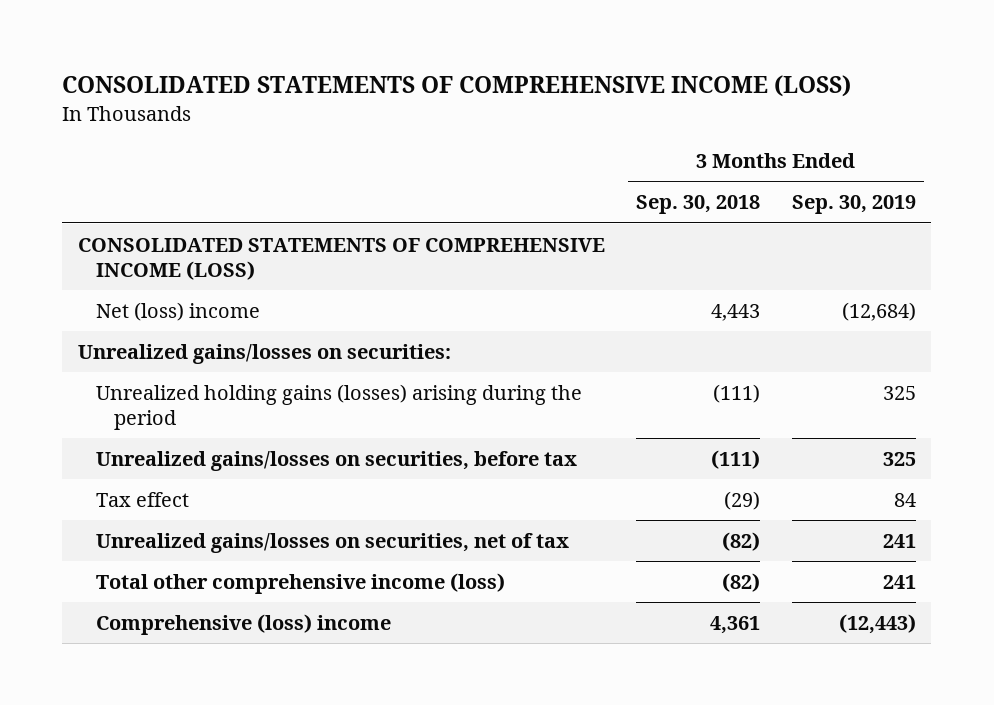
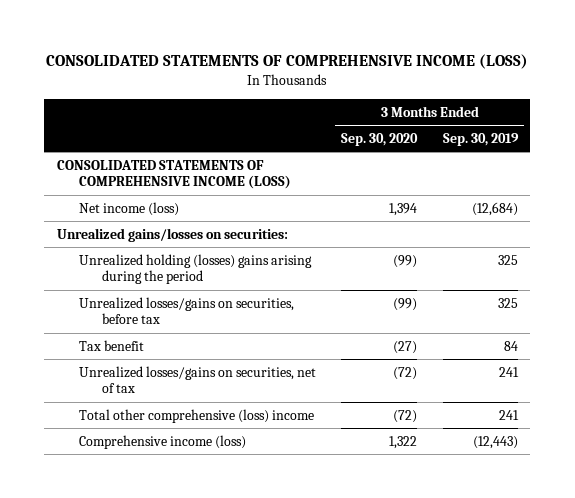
- | 3 Months Ended Sep. 30, 2018 | 3 Months Ended Sep. 30, 2019
+ | 3 Months Ended Sep. 30, 2020 | 3 Months Ended Sep. 30, 2019
- Net (loss) income | 4,443 | (12,684)
+ Net income (loss) | 1,394 | (12,684)
- Unrealized holding gains (losses) arising during the period | (111) | 325
- Unrealized gains/losses on securities, before tax | (111) | 325
- Tax effect | (29) | 84
- Unrealized gains/losses on securities, net of tax | (82) | 241
- Total other comprehensive income (loss) | (82) | 241
- Comprehensive (loss) income | 4,361 | (12,443)
+ Unrealized holding (losses) gains arising during the period | (99) | 325
+ Unrealized losses/gains on securities, before tax | (99) | 325
+ Tax benefit | (27) | 84
+ Unrealized losses/gains on securities, net of tax | (72) | 241
+ Total other comprehensive (loss) income | (72) | 241
+ Comprehensive income (loss) | 1,322 | (12,443)

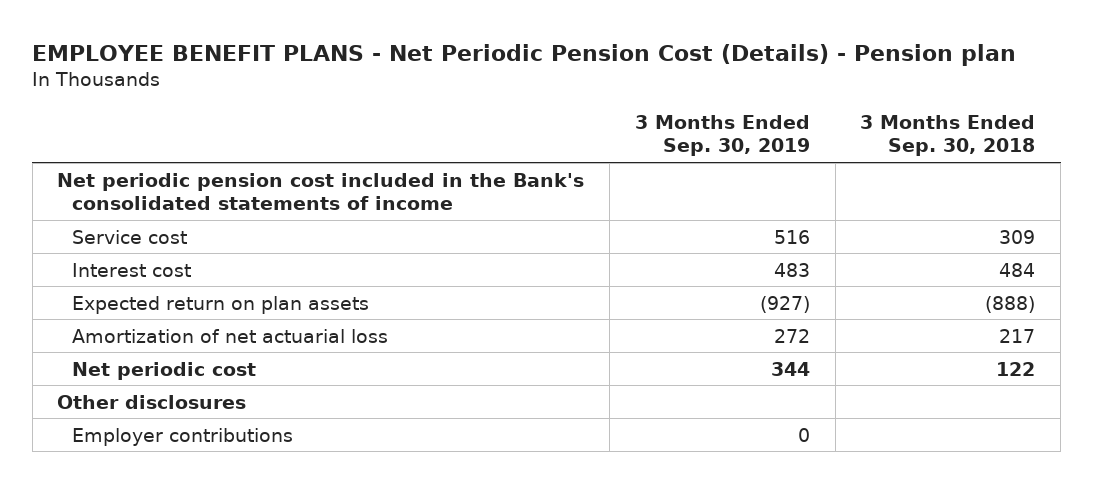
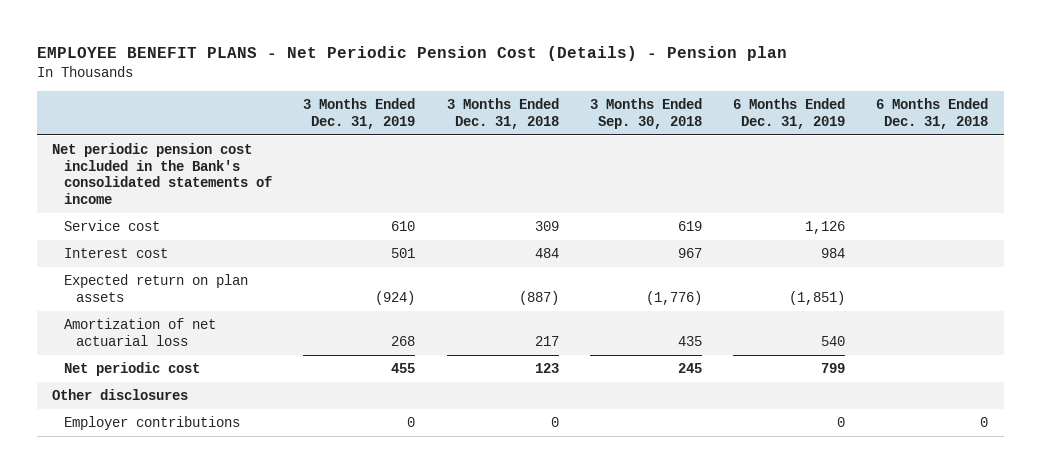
- | 3 Months Ended Sep. 30, 2019 | 3 Months Ended Sep. 30, 2018
+ | 3 Months Ended Dec. 31, 2019 | 3 Months Ended Dec. 31, 2018 | 3 Months Ended Sep. 30, 2018 | 6 Months Ended Dec. 31, 2019 | 6 Months Ended Dec. 31, 2018
- Service cost | 516 | 309
- Interest cost | 483 | 484
- Expected return on plan assets | (927) | (888)
- Amortization of net actuarial loss | 272 | 217
- Net periodic cost | 344 | 122
+ Service cost | 610 | 309 | 619 | 1,126 |
+ Interest cost | 501 | 484 | 967 | 984 |
+ Expected return on plan assets | (924) | (887) | (1,776) | (1,851) |
+ Amortization of net actuarial loss | 268 | 217 | 435 | 540 |
+ Net periodic cost | 455 | 123 | 245 | 799 |

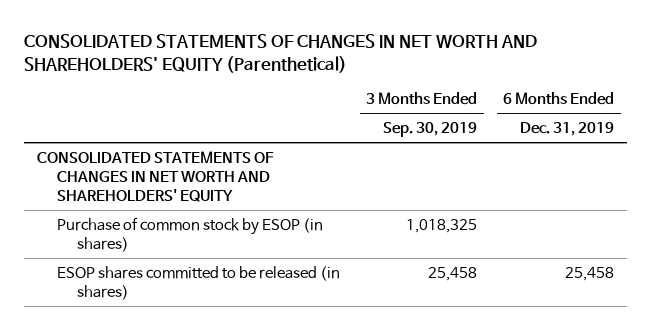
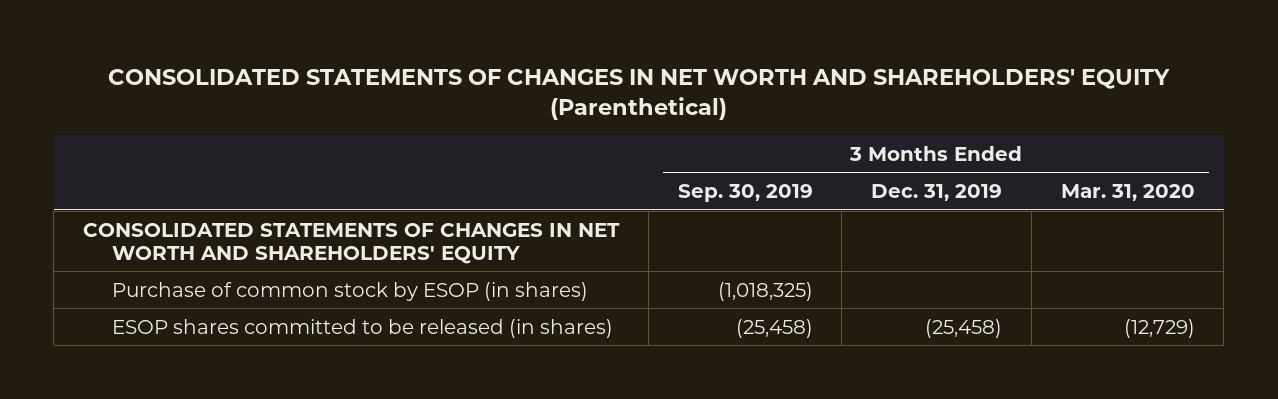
- | 3 Months Ended Sep. 30, 2019 | 6 Months Ended Dec. 31, 2019
+ | 3 Months Ended Sep. 30, 2019 | 3 Months Ended Dec. 31, 2019 | 3 Months Ended Mar. 31, 2020
- Purchase of common stock by ESOP (in shares) | 1,018,325 |
- ESOP shares committed to be released (in shares) | 25,458 | 25,458
+ Purchase of common stock by ESOP (in shares) | (1,018,325) | |
+ ESOP shares committed to be released (in shares) | (25,458) | (25,458) | (12,729)

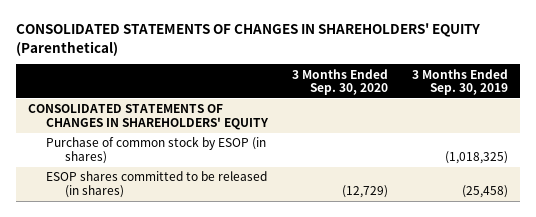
- CONSOLIDATED STATEMENTS OF CHANGES IN NET WORTH AND SHAREHOLDERS' EQUITY (Parenthetical)
+ CONSOLIDATED STATEMENTS OF CHANGES IN SHAREHOLDERS' EQUITY (Parenthetical)
- | 3 Months Ended Sep. 30, 2019 | 3 Months Ended Dec. 31, 2019 | 3 Months Ended Mar. 31, 2020
+ | 3 Months Ended Sep. 30, 2020 | 3 Months Ended Sep. 30, 2019
- CONSOLIDATED STATEMENTS OF CHANGES IN NET WORTH AND SHAREHOLDERS' EQUITY
+ CONSOLIDATED STATEMENTS OF CHANGES IN SHAREHOLDERS' EQUITY

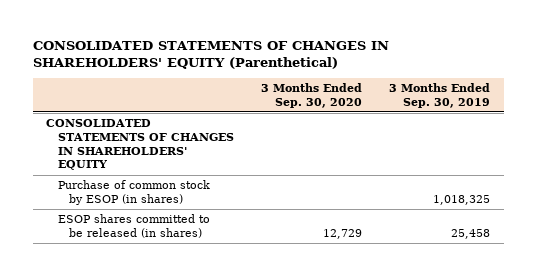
- Purchase of common stock by ESOP (in shares) | | (1,018,325)
- ESOP shares committed to be released (in shares) | (12,729) | (25,458)
+ Purchase of common stock by ESOP (in shares) | | 1,018,325
+ ESOP shares committed to be released (in shares) | 12,729 | 25,458

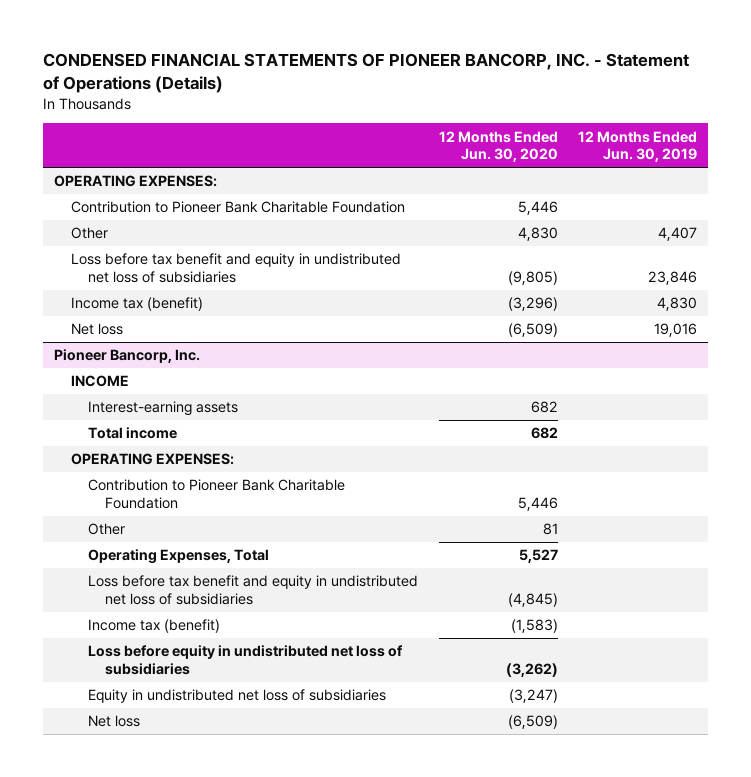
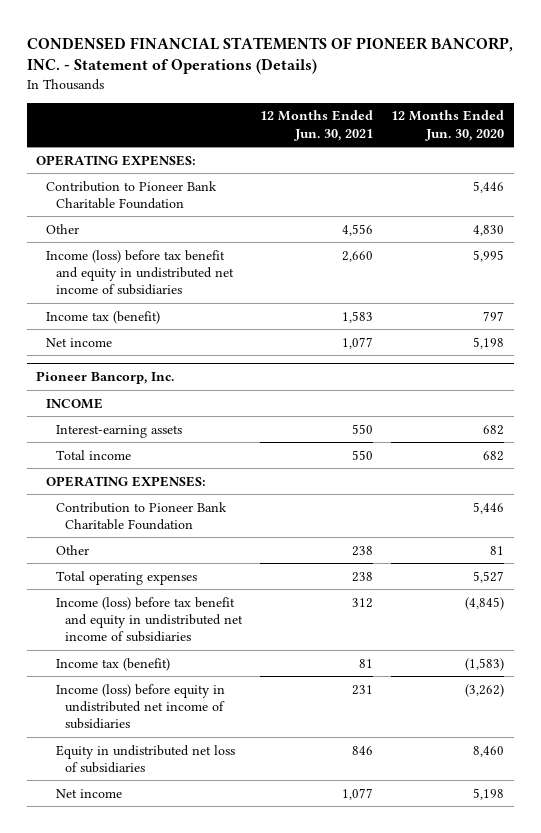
- | 12 Months Ended Jun. 30, 2020 | 12 Months Ended Jun. 30, 2019
+ | 12 Months Ended Jun. 30, 2021 | 12 Months Ended Jun. 30, 2020
- Loss before tax benefit and equity in undistributed net loss of subsidiaries | (9,805) | 23,846
- Income tax (benefit) | (3,296) | 4,830
- Net loss | (6,509) | 19,016
+ Income (loss) before tax benefit and equity in undistributed net income of subsidiaries | 2,660 | 5,995
+ Income tax (benefit) | 1,583 | 797
+ Net income | 1,077 | 5,198
@ Pioneer Bancorp, Inc.
- Operating Expenses, Total | 5,527 |
- Loss before tax benefit and equity in undistributed net loss of subsidiaries | (4,845) |
+ Total operating expenses | 238 | 5,527
+ Income (loss) before tax benefit and equity in undistributed net income of subsidiaries | 312 | (4,845)
- Loss before equity in undistributed net loss of subsidiaries | (3,262) |
- Equity in undistributed net loss of subsidiaries | (3,247) |
- Net loss | (6,509) |
+ Income (loss) before equity in undistributed net income of subsidiaries | 231 | (3,262)
+ Equity in undistributed net loss of subsidiaries | 846 | 8,460
+ Net income | 1,077 | 5,198

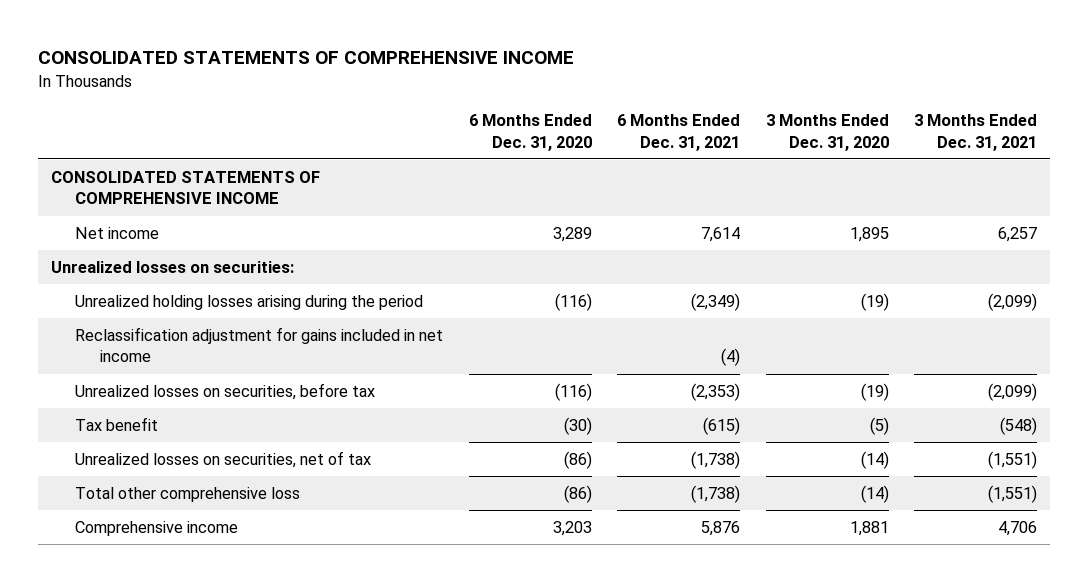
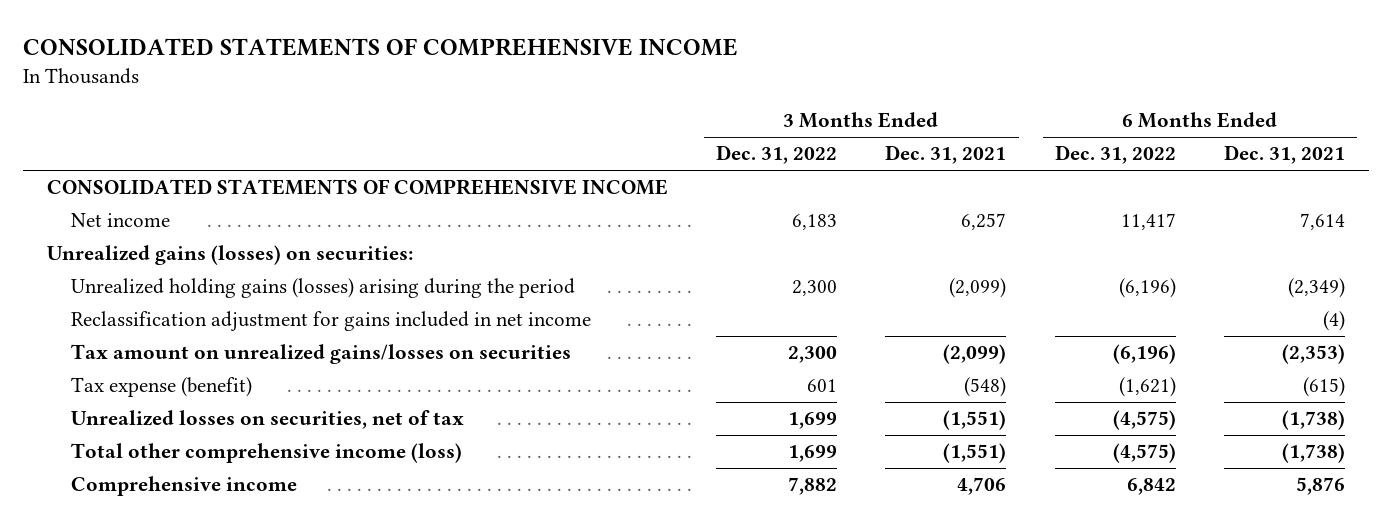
- | 6 Months Ended Dec. 31, 2020 | 6 Months Ended Dec. 31, 2021 | 3 Months Ended Dec. 31, 2020 | 3 Months Ended Dec. 31, 2021
+ | 3 Months Ended Dec. 31, 2022 | 3 Months Ended Dec. 31, 2021 | 6 Months Ended Dec. 31, 2022 | 6 Months Ended Dec. 31, 2021
- Unrealized losses on securities:
- Unrealized holding losses arising during the period | (116) | (2,349) | (19) | (2,099)
+ Unrealized gains (losses) on securities:
+ Unrealized holding gains (losses) arising during the period | 2,300 | (2,099) | (6,196) | (2,349)
- Unrealized losses on securities, before tax | (116) | (2,353) | (19) | (2,099)
- Tax benefit | (30) | (615) | (5) | (548)
+ Tax amount on unrealized gains/losses on securities | 2,300 | (2,099) | (6,196) | (2,353)
+ Tax expense (benefit) | 601 | (548) | (1,621) | (615)
- Total other comprehensive loss | (86) | (1,738) | (14) | (1,551)
+ Total other comprehensive income (loss) | 1,699 | (1,551) | (4,575) | (1,738)

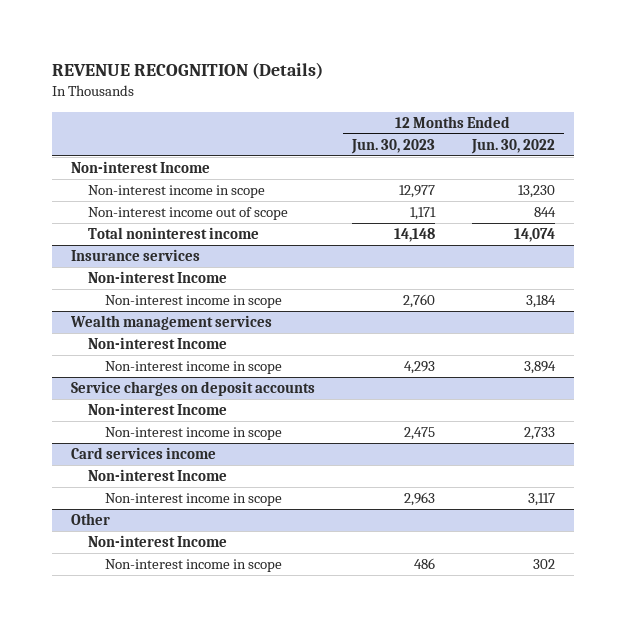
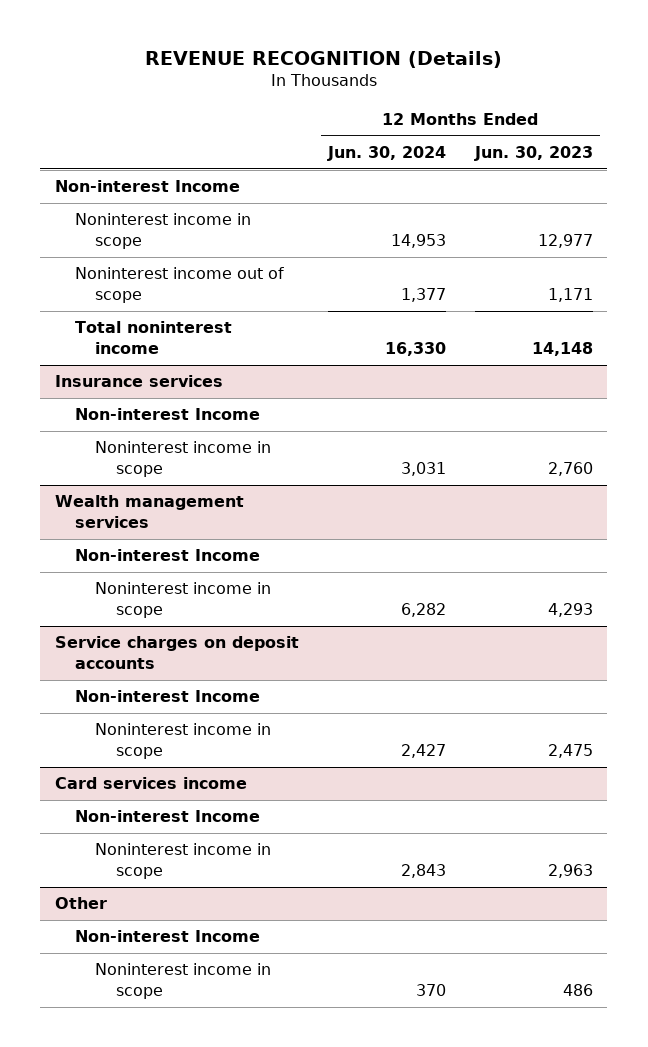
- | 12 Months Ended Jun. 30, 2023 | 12 Months Ended Jun. 30, 2022
+ | 12 Months Ended Jun. 30, 2024 | 12 Months Ended Jun. 30, 2023
- Non-interest income in scope | 12,977 | 13,230
- Non-interest income out of scope | 1,171 | 844
+ Noninterest income in scope | 14,953 | 12,977
+ Noninterest income out of scope | 1,377 | 1,171
@ Insurance services
- Non-interest income in scope | 2,760 | 3,184
+ Noninterest income in scope | 3,031 | 2,760
@ Wealth management services
- Non-interest income in scope | 4,293 | 3,894
+ Noninterest income in scope | 6,282 | 4,293
@ Service charges on deposit accounts
- Non-interest income in scope | 2,475 | 2,733
+ Noninterest income in scope | 2,427 | 2,475
@ Card services income
- Non-interest income in scope | 2,963 | 3,117
+ Noninterest income in scope | 2,843 | 2,963
@ Other
- Non-interest income in scope | 486 | 302
+ Noninterest income in scope | 370 | 486

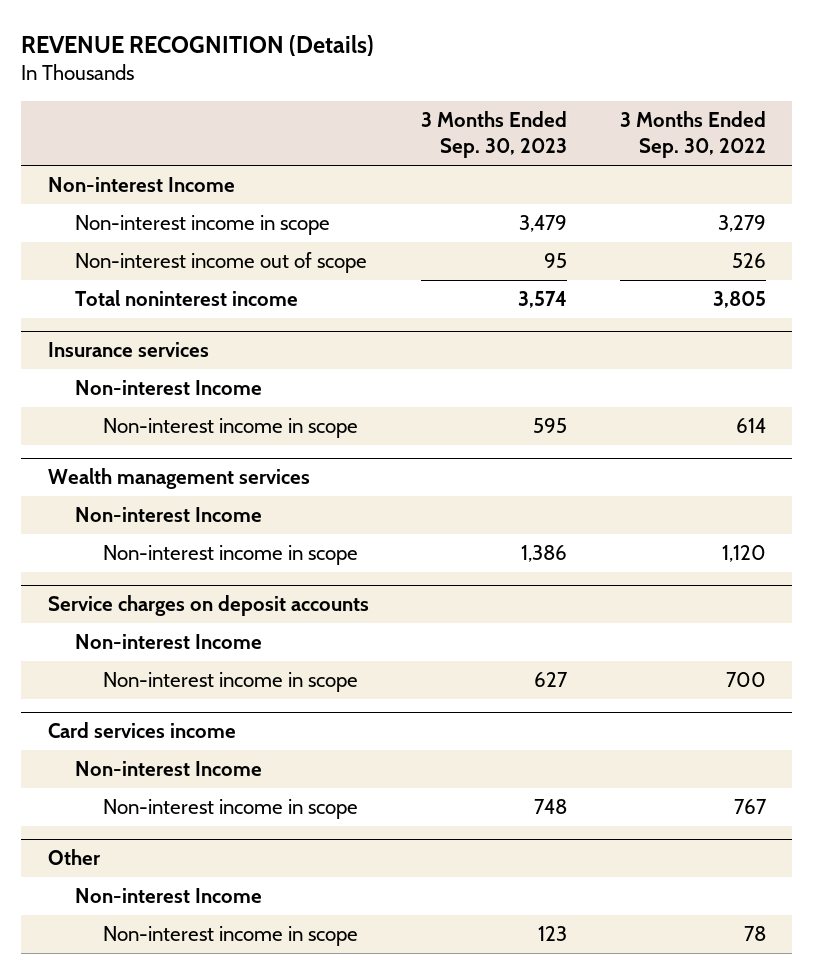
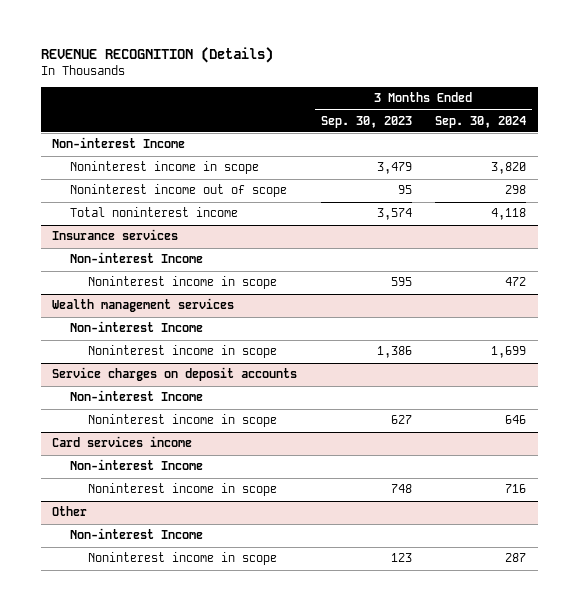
- | 3 Months Ended Sep. 30, 2023 | 3 Months Ended Sep. 30, 2022
+ | 3 Months Ended Sep. 30, 2023 | 3 Months Ended Sep. 30, 2024
- Non-interest income in scope | 3,479 | 3,279
- Non-interest income out of scope | 95 | 526
+ Noninterest income in scope | 3,479 | 3,820
+ Noninterest income out of scope | 95 | 298
@ Insurance services
- Non-interest income in scope | 595 | 614
+ Noninterest income in scope | 595 | 472
@ Wealth management services
- Non-interest income in scope | 1,386 | 1,120
+ Noninterest income in scope | 1,386 | 1,699
@ Service charges on deposit accounts
- Non-interest income in scope | 627 | 700
+ Noninterest income in scope | 627 | 646
@ Card services income
- Non-interest income in scope | 748 | 767
+ Noninterest income in scope | 748 | 716
@ Other
- Non-interest income in scope | 123 | 78
+ Noninterest income in scope | 123 | 287

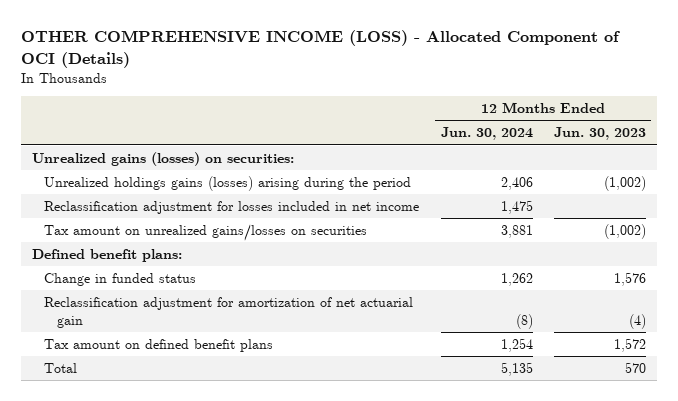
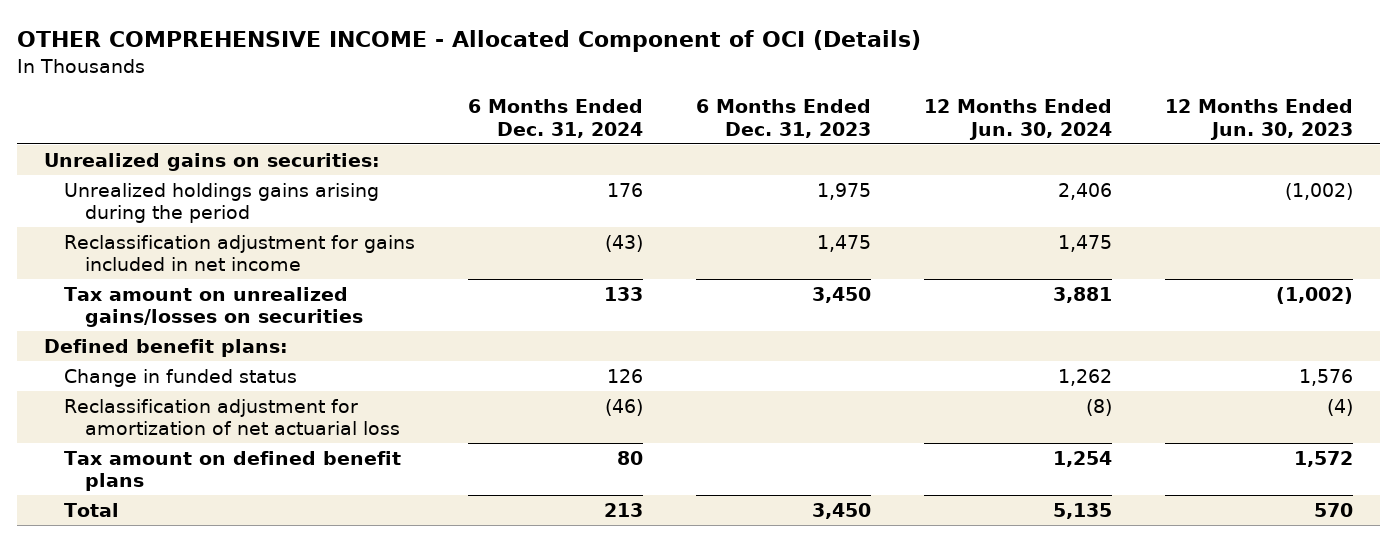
- OTHER COMPREHENSIVE INCOME (LOSS) - Allocated Component of OCI (Details)
+ OTHER COMPREHENSIVE INCOME - Allocated Component of OCI (Details)
- | 12 Months Ended Jun. 30, 2024 | 12 Months Ended Jun. 30, 2023
+ | 6 Months Ended Dec. 31, 2024 | 6 Months Ended Dec. 31, 2023 | 12 Months Ended Jun. 30, 2024 | 12 Months Ended Jun. 30, 2023
- Unrealized gains (losses) on securities:
- Unrealized holdings gains (losses) arising during the period | 2,406 | (1,002)
- Reclassification adjustment for losses included in net income | 1,475 |
+ Unrealized gains on securities:
+ Unrealized holdings gains arising during the period | 176 | 1,975 | 2,406 | (1,002)
+ Reclassification adjustment for gains included in net income | (43) | 1,475 | 1,475 |
- Reclassification adjustment for amortization of net actuarial gain | (8) | (4)
+ Reclassification adjustment for amortization of net actuarial loss | (46) | | (8) | (4)

